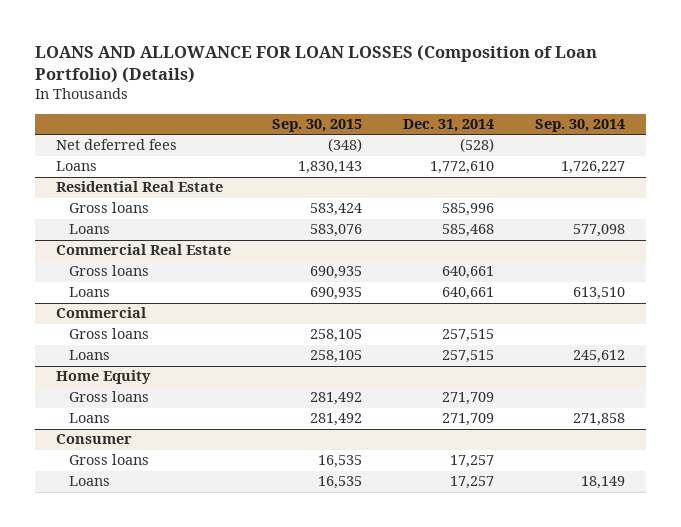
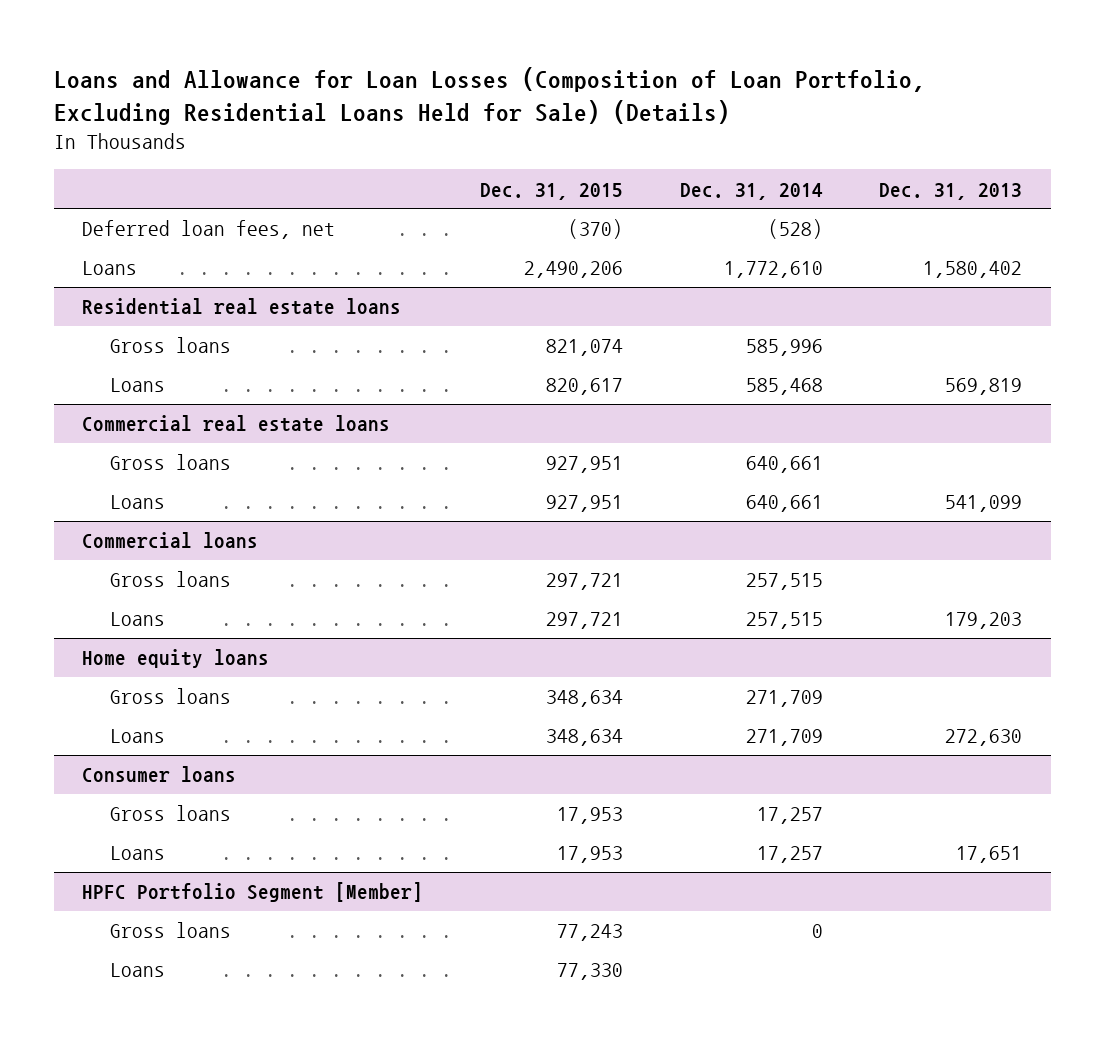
- LOANS AND ALLOWANCE FOR LOAN LOSSES (Composition of Loan Portfolio) (Details)
+ Loans and Allowance for Loan Losses (Composition of Loan Portfolio, Excluding Residential Loans Held for Sale) (Details)
- | Sep. 30, 2015 | Dec. 31, 2014 | Sep. 30, 2014
+ | Dec. 31, 2015 | Dec. 31, 2014 | Dec. 31, 2013
- Net deferred fees | (348) | (528) |
+ Deferred loan fees, net | (370) | (528) |
- Residential Real Estate
+ Residential real estate loans
- Commercial Real Estate
+ Commercial real estate loans
- Commercial
+ Commercial loans
- Home Equity
+ Home equity loans
- Consumer
+ Consumer loans
+ HPFC Portfolio Segment [Member]
+ Gross loans | 77,243 | 0 |
+ Loans | 77,330 | |

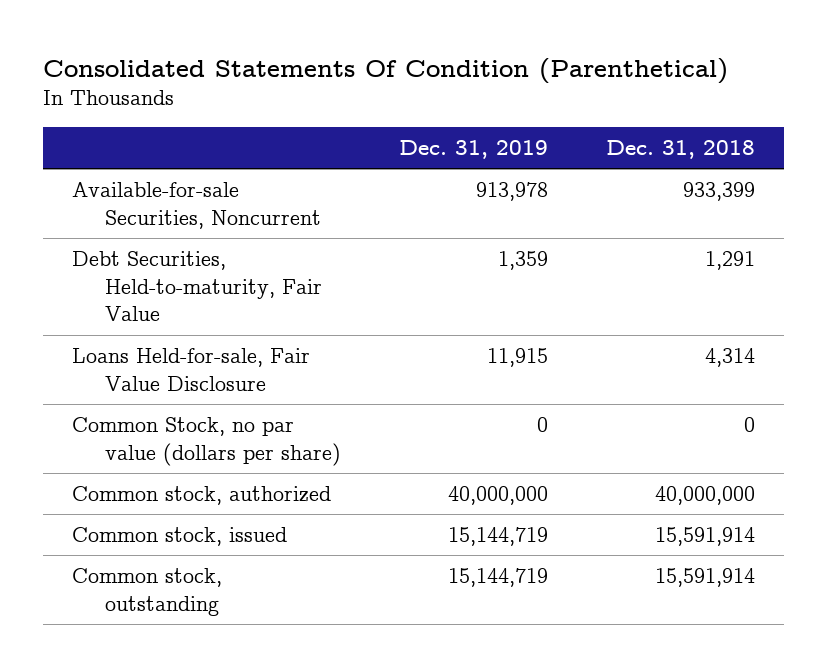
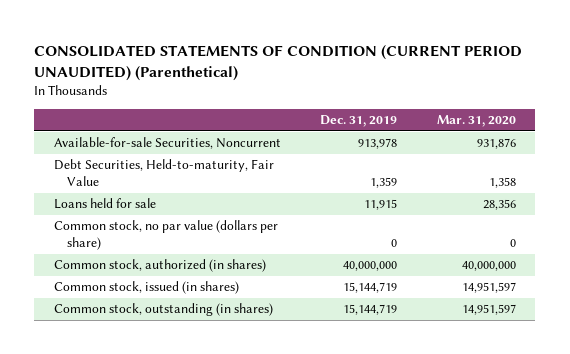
- Consolidated Statements Of Condition (Parenthetical)
+ CONSOLIDATED STATEMENTS OF CONDITION (CURRENT PERIOD UNAUDITED) (Parenthetical)
- | Dec. 31, 2019 | Dec. 31, 2018
+ | Dec. 31, 2019 | Mar. 31, 2020
- Loans Held-for-sale, Fair Value Disclosure | 11,915 | 4,314
- Common Stock, no par value (dollars per share) | 0 | 0
- Common stock, authorized | 40,000,000 | 40,000,000
- Common stock, issued | 15,144,719 | 15,591,914
- Common stock, outstanding | 15,144,719 | 15,591,914
+ Loans held for sale | 11,915 | 28,356
+ Common stock, no par value (dollars per share) | 0 | 0
+ Common stock, authorized (in shares) | 40,000,000 | 40,000,000
+ Common stock, issued (in shares) | 15,144,719 | 14,951,597
+ Common stock, outstanding (in shares) | 15,144,719 | 14,951,597

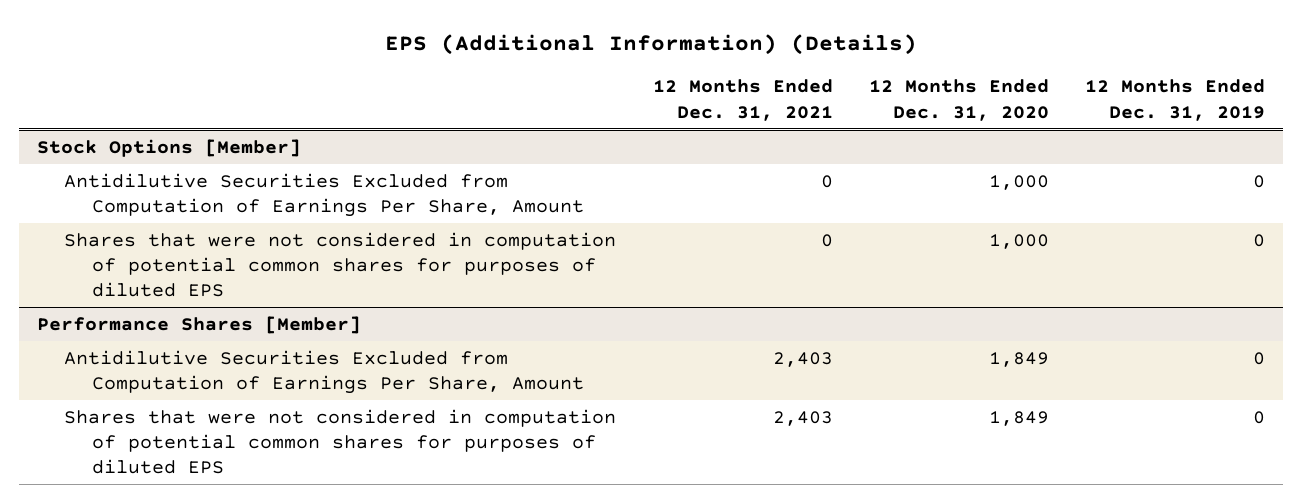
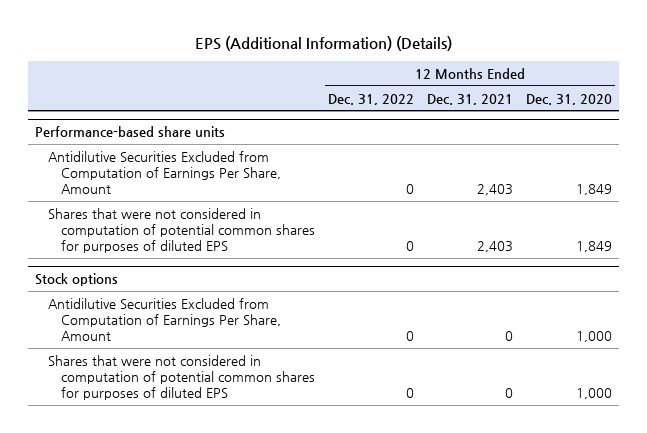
- | 12 Months Ended Dec. 31, 2021 | 12 Months Ended Dec. 31, 2020 | 12 Months Ended Dec. 31, 2019
+ | 12 Months Ended Dec. 31, 2022 | 12 Months Ended Dec. 31, 2021 | 12 Months Ended Dec. 31, 2020
- Stock Options [Member]
- Antidilutive Securities Excluded from Computation of Earnings Per Share, Amount | 0 | 1,000 | 0
- Shares that were not considered in computation of potential common shares for purposes of diluted EPS | 0 | 1,000 | 0
- Performance Shares [Member]
+ Performance-based share units
+ Stock options
+ Antidilutive Securities Excluded from Computation of Earnings Per Share, Amount | 0 | 0 | 1,000
+ Shares that were not considered in computation of potential common shares for purposes of diluted EPS | 0 | 0 | 1,000

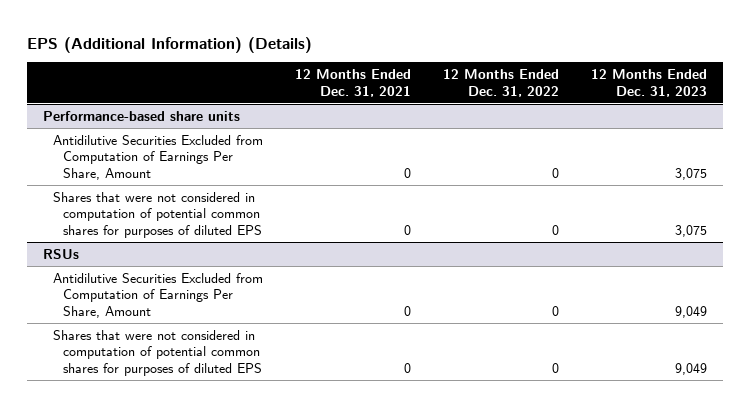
- | 12 Months Ended Dec. 31, 2022 | 12 Months Ended Dec. 31, 2021 | 12 Months Ended Dec. 31, 2020
+ | 12 Months Ended Dec. 31, 2021 | 12 Months Ended Dec. 31, 2022 | 12 Months Ended Dec. 31, 2023
@ Performance-based share units
- Antidilutive Securities Excluded from Computation of Earnings Per Share, Amount | 0 | 2,403 | 1,849
- Shares that were not considered in computation of potential common shares for purposes of diluted EPS | 0 | 2,403 | 1,849
- Stock options
+ RSUs
+ Antidilutive Securities Excluded from Computation of Earnings Per Share, Amount | 0 | 0 | 9,049
+ Shares that were not considered in computation of potential common shares for purposes of diluted EPS | 0 | 0 | 9,049

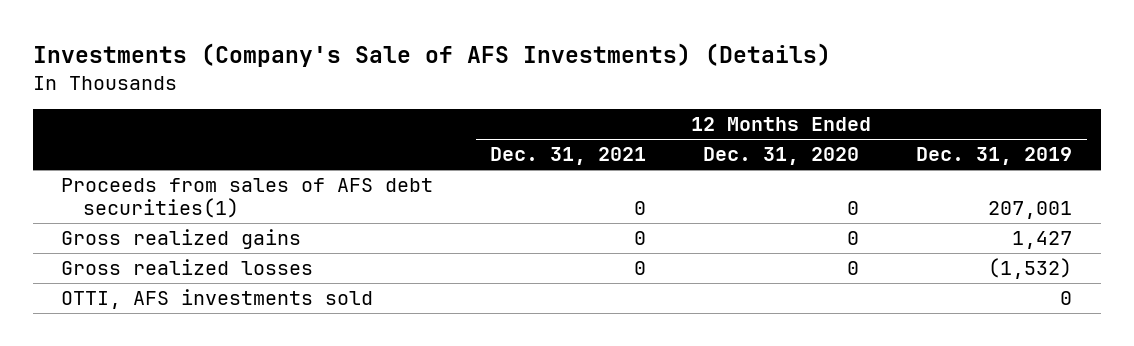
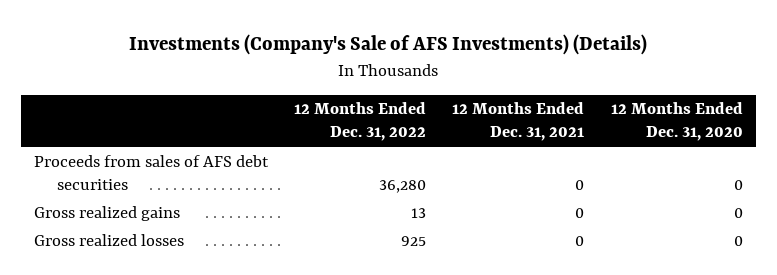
- | 12 Months Ended Dec. 31, 2021 | 12 Months Ended Dec. 31, 2020 | 12 Months Ended Dec. 31, 2019
+ | 12 Months Ended Dec. 31, 2022 | 12 Months Ended Dec. 31, 2021 | 12 Months Ended Dec. 31, 2020
- Proceeds from sales of AFS debt securities(1) | 0 | 0 | 207,001
+ Proceeds from sales of AFS debt securities | 36,280 | 0 | 0
- OTTI, AFS investments sold | | | 0

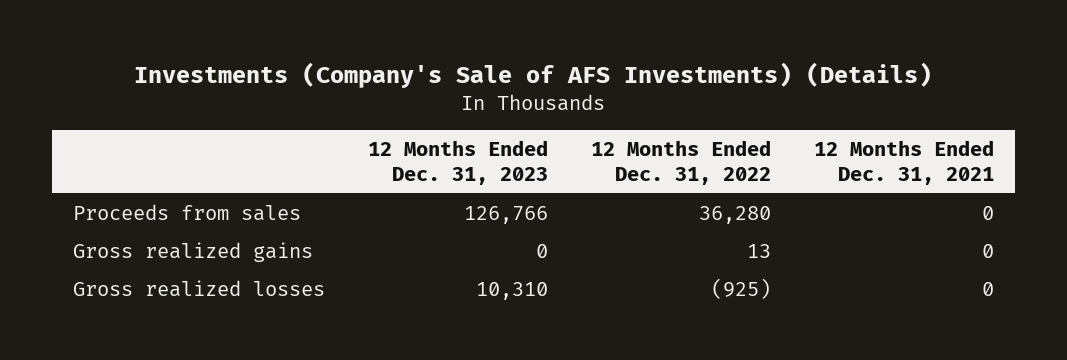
- | 12 Months Ended Dec. 31, 2022 | 12 Months Ended Dec. 31, 2021 | 12 Months Ended Dec. 31, 2020
+ | 12 Months Ended Dec. 31, 2023 | 12 Months Ended Dec. 31, 2022 | 12 Months Ended Dec. 31, 2021
- Proceeds from sales of AFS debt securities | 36,280 | 0 | 0
+ Proceeds from sales | 126,766 | 36,280 | 0
- Gross realized losses | 925 | 0 | 0
+ Gross realized losses | 10,310 | (925) | 0

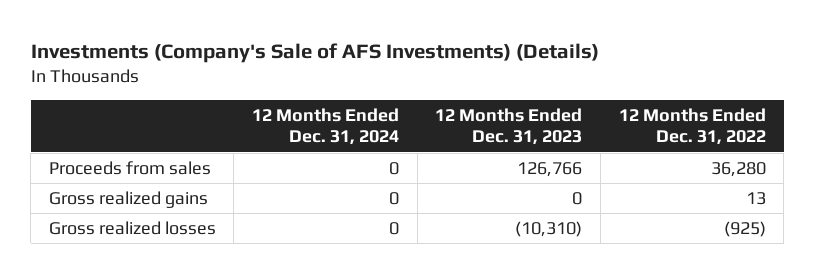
- | 12 Months Ended Dec. 31, 2023 | 12 Months Ended Dec. 31, 2022 | 12 Months Ended Dec. 31, 2021
+ | 12 Months Ended Dec. 31, 2024 | 12 Months Ended Dec. 31, 2023 | 12 Months Ended Dec. 31, 2022
- Gross realized losses | 10,310 | (925) | 0
+ Gross realized losses | 0 | (10,310) | (925)

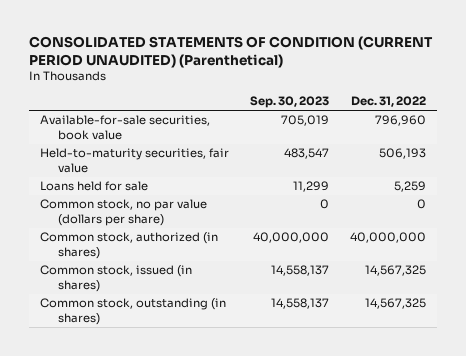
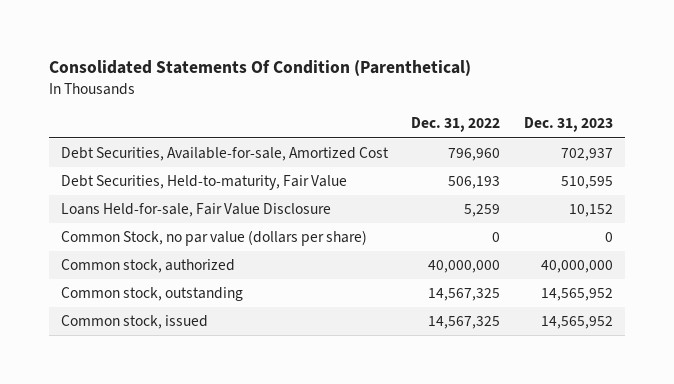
- CONSOLIDATED STATEMENTS OF CONDITION (CURRENT PERIOD UNAUDITED) (Parenthetical)
+ Consolidated Statements Of Condition (Parenthetical)
- | Sep. 30, 2023 | Dec. 31, 2022
+ | Dec. 31, 2022 | Dec. 31, 2023
- Available-for-sale securities, book value | 705,019 | 796,960
- Held-to-maturity securities, fair value | 483,547 | 506,193
- Loans held for sale | 11,299 | 5,259
- Common stock, no par value (dollars per share) | 0 | 0
- Common stock, authorized (in shares) | 40,000,000 | 40,000,000
- Common stock, issued (in shares) | 14,558,137 | 14,567,325
- Common stock, outstanding (in shares) | 14,558,137 | 14,567,325
+ Debt Securities, Available-for-sale, Amortized Cost | 796,960 | 702,937
+ Debt Securities, Held-to-maturity, Fair Value | 506,193 | 510,595
+ Loans Held-for-sale, Fair Value Disclosure | 5,259 | 10,152
+ Common Stock, no par value (dollars per share) | 0 | 0
+ Common stock, authorized | 40,000,000 | 40,000,000
+ Common stock, outstanding | 14,567,325 | 14,565,952
+ Common stock, issued | 14,567,325 | 14,565,952

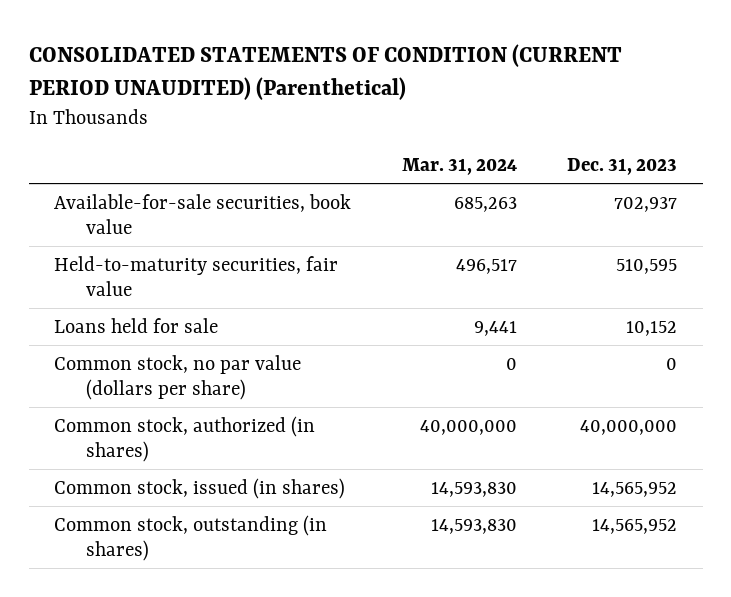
- Consolidated Statements Of Condition (Parenthetical)
+ CONSOLIDATED STATEMENTS OF CONDITION (CURRENT PERIOD UNAUDITED) (Parenthetical)
- | Dec. 31, 2022 | Dec. 31, 2023
+ | Mar. 31, 2024 | Dec. 31, 2023
- Debt Securities, Available-for-sale, Amortized Cost | 796,960 | 702,937
- Debt Securities, Held-to-maturity, Fair Value | 506,193 | 510,595
- Loans Held-for-sale, Fair Value Disclosure | 5,259 | 10,152
- Common Stock, no par value (dollars per share) | 0 | 0
- Common stock, authorized | 40,000,000 | 40,000,000
- Common stock, outstanding | 14,567,325 | 14,565,952
- Common stock, issued | 14,567,325 | 14,565,952
+ Available-for-sale securities, book value | 685,263 | 702,937
+ Held-to-maturity securities, fair value | 496,517 | 510,595
+ Loans held for sale | 9,441 | 10,152
+ Common stock, no par value (dollars per share) | 0 | 0
+ Common stock, authorized (in shares) | 40,000,000 | 40,000,000
+ Common stock, issued (in shares) | 14,593,830 | 14,565,952
+ Common stock, outstanding (in shares) | 14,593,830 | 14,565,952

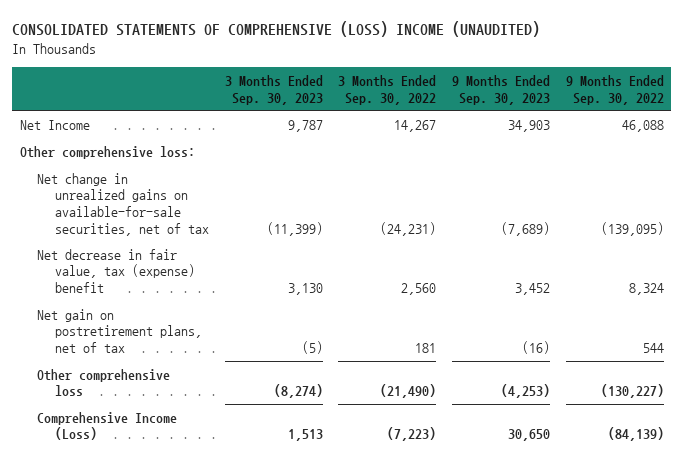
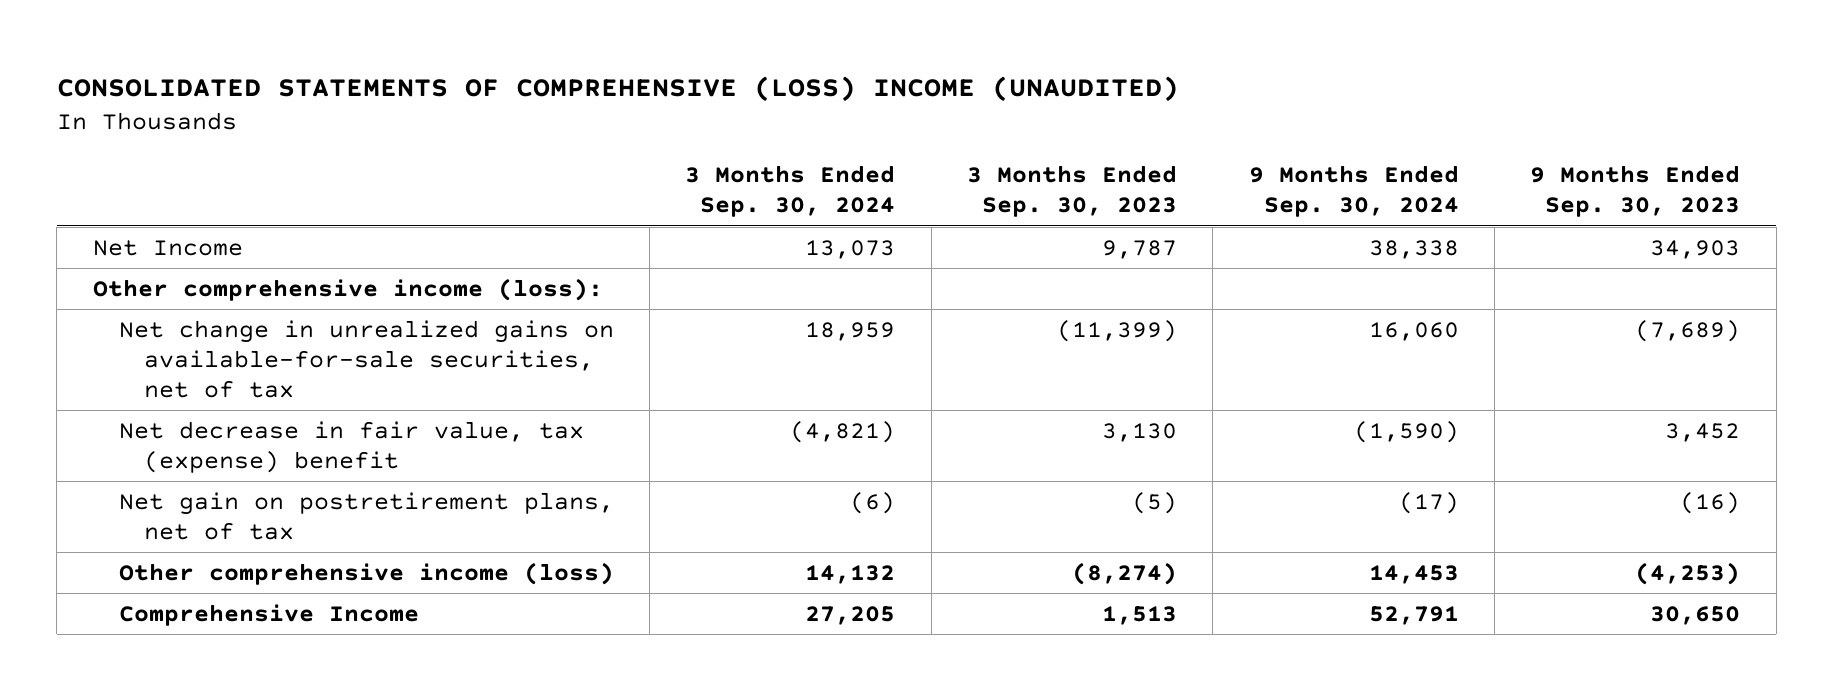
- | 3 Months Ended Sep. 30, 2023 | 3 Months Ended Sep. 30, 2022 | 9 Months Ended Sep. 30, 2023 | 9 Months Ended Sep. 30, 2022
+ | 3 Months Ended Sep. 30, 2024 | 3 Months Ended Sep. 30, 2023 | 9 Months Ended Sep. 30, 2024 | 9 Months Ended Sep. 30, 2023
- Other comprehensive loss:
+ Other comprehensive income (loss):
- Other comprehensive loss | (8,274) | (21,490) | (4,253) | (130,227)
- Comprehensive Income (Loss) | 1,513 | (7,223) | 30,650 | (84,139)
+ Other comprehensive income (loss) | 14,132 | (8,274) | 14,453 | (4,253)
+ Comprehensive Income | 27,205 | 1,513 | 52,791 | 30,650

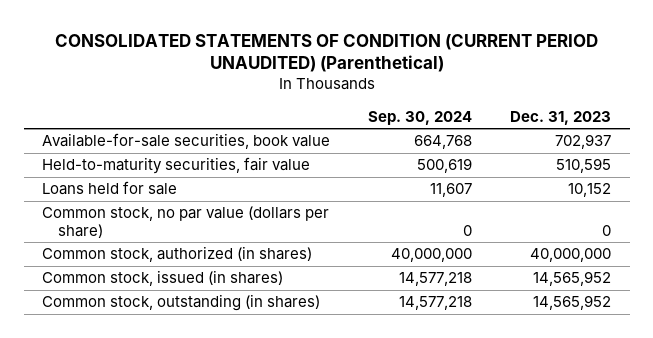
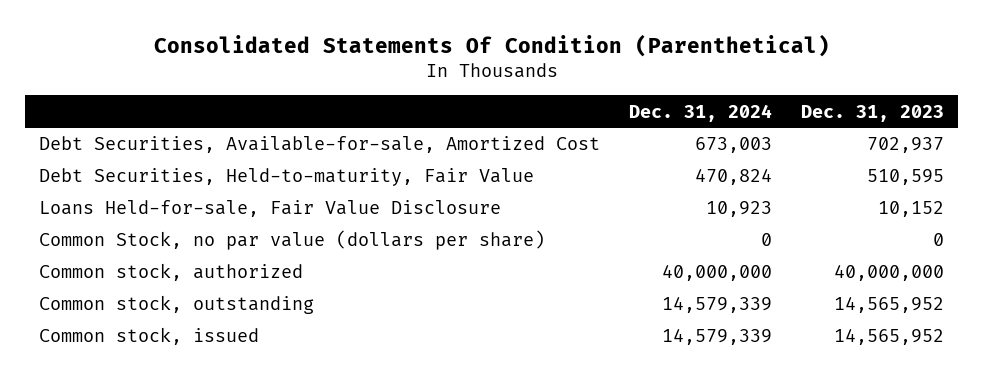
- CONSOLIDATED STATEMENTS OF CONDITION (CURRENT PERIOD UNAUDITED) (Parenthetical)
+ Consolidated Statements Of Condition (Parenthetical)
- | Sep. 30, 2024 | Dec. 31, 2023
+ | Dec. 31, 2024 | Dec. 31, 2023
- Available-for-sale securities, book value | 664,768 | 702,937
- Held-to-maturity securities, fair value | 500,619 | 510,595
- Loans held for sale | 11,607 | 10,152
- Common stock, no par value (dollars per share) | 0 | 0
- Common stock, authorized (in shares) | 40,000,000 | 40,000,000
- Common stock, issued (in shares) | 14,577,218 | 14,565,952
- Common stock, outstanding (in shares) | 14,577,218 | 14,565,952
+ Debt Securities, Available-for-sale, Amortized Cost | 673,003 | 702,937
+ Debt Securities, Held-to-maturity, Fair Value | 470,824 | 510,595
+ Loans Held-for-sale, Fair Value Disclosure | 10,923 | 10,152
+ Common Stock, no par value (dollars per share) | 0 | 0
+ Common stock, authorized | 40,000,000 | 40,000,000
+ Common stock, outstanding | 14,579,339 | 14,565,952
+ Common stock, issued | 14,579,339 | 14,565,952

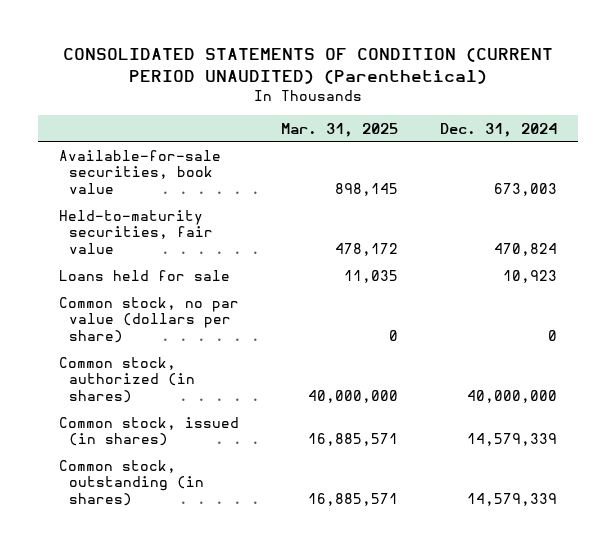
- Consolidated Statements Of Condition (Parenthetical)
+ CONSOLIDATED STATEMENTS OF CONDITION (CURRENT PERIOD UNAUDITED) (Parenthetical)
- | Dec. 31, 2024 | Dec. 31, 2023
+ | Mar. 31, 2025 | Dec. 31, 2024
- Debt Securities, Available-for-sale, Amortized Cost | 673,003 | 702,937
- Debt Securities, Held-to-maturity, Fair Value | 470,824 | 510,595
- Loans Held-for-sale, Fair Value Disclosure | 10,923 | 10,152
- Common Stock, no par value (dollars per share) | 0 | 0
- Common stock, authorized | 40,000,000 | 40,000,000
- Common stock, outstanding | 14,579,339 | 14,565,952
- Common stock, issued | 14,579,339 | 14,565,952
+ Available-for-sale securities, book value | 898,145 | 673,003
+ Held-to-maturity securities, fair value | 478,172 | 470,824
+ Loans held for sale | 11,035 | 10,923
+ Common stock, no par value (dollars per share) | 0 | 0
+ Common stock, authorized (in shares) | 40,000,000 | 40,000,000
+ Common stock, issued (in shares) | 16,885,571 | 14,579,339
+ Common stock, outstanding (in shares) | 16,885,571 | 14,579,339

